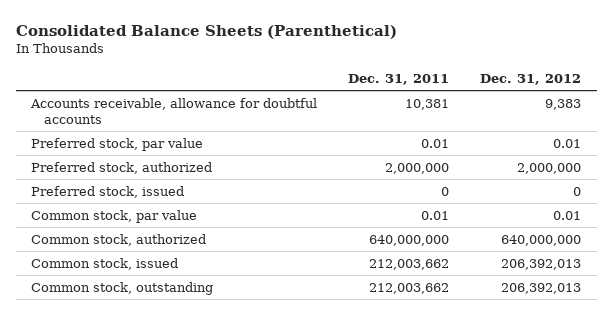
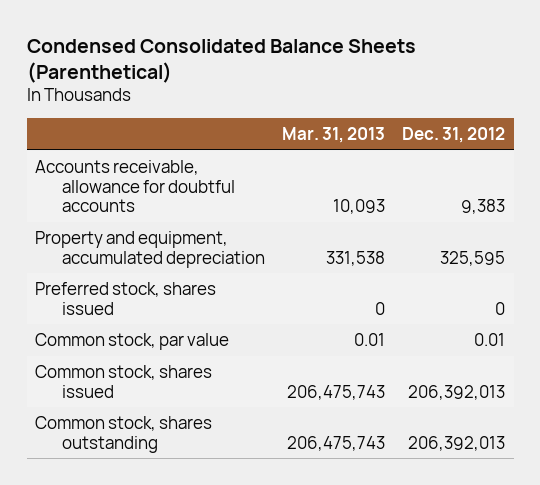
- Consolidated Balance Sheets (Parenthetical)
+ Condensed Consolidated Balance Sheets (Parenthetical)
- | Dec. 31, 2011 | Dec. 31, 2012
+ | Mar. 31, 2013 | Dec. 31, 2012
- Preferred stock, par value | 0.01 | 0.01
- Preferred stock, authorized | 2,000,000 | 2,000,000
- Preferred stock, issued | 0 | 0
+ Property and equipment, accumulated depreciation | 331,538 | 325,595
+ Preferred stock, shares issued | 0 | 0
- Common stock, authorized | 640,000,000 | 640,000,000
- Common stock, issued | 212,003,662 | 206,392,013
- Common stock, outstanding | 212,003,662 | 206,392,013
+ Common stock, shares issued | 206,475,743 | 206,392,013
+ Common stock, shares outstanding | 206,475,743 | 206,392,013

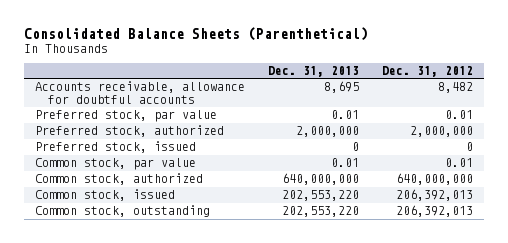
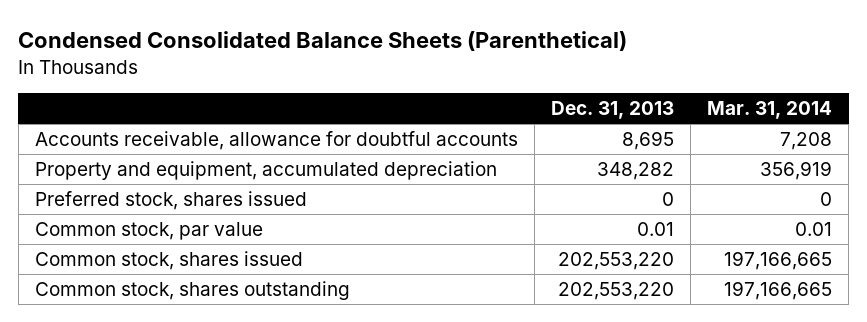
- Consolidated Balance Sheets (Parenthetical)
+ Condensed Consolidated Balance Sheets (Parenthetical)
- | Dec. 31, 2013 | Dec. 31, 2012
+ | Dec. 31, 2013 | Mar. 31, 2014
- Preferred stock, par value | 0.01 | 0.01
- Preferred stock, authorized | 2,000,000 | 2,000,000
- Preferred stock, issued | 0 | 0
+ Property and equipment, accumulated depreciation | 348,282 | 356,919
+ Preferred stock, shares issued | 0 | 0
- Common stock, authorized | 640,000,000 | 640,000,000
- Common stock, issued | 202,553,220 | 206,392,013
- Common stock, outstanding | 202,553,220 | 206,392,013
+ Common stock, shares issued | 202,553,220 | 197,166,665
+ Common stock, shares outstanding | 202,553,220 | 197,166,665

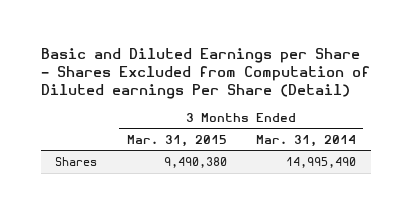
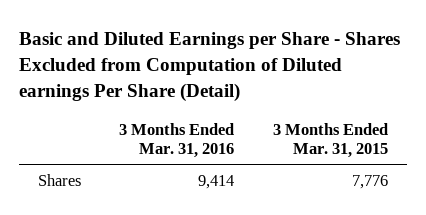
- | 3 Months Ended Mar. 31, 2015 | 3 Months Ended Mar. 31, 2014
+ | 3 Months Ended Mar. 31, 2016 | 3 Months Ended Mar. 31, 2015
- Shares | 9,490,380 | 14,995,490
+ Shares | 9,414 | 7,776

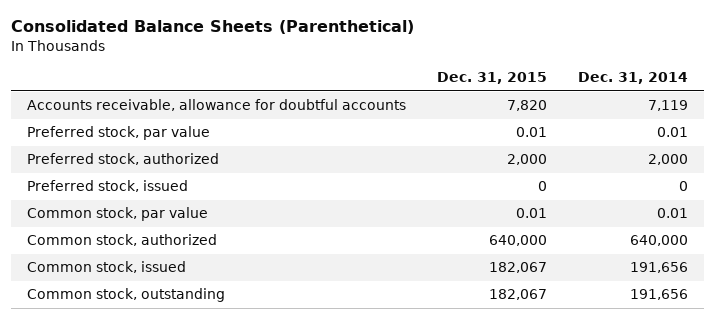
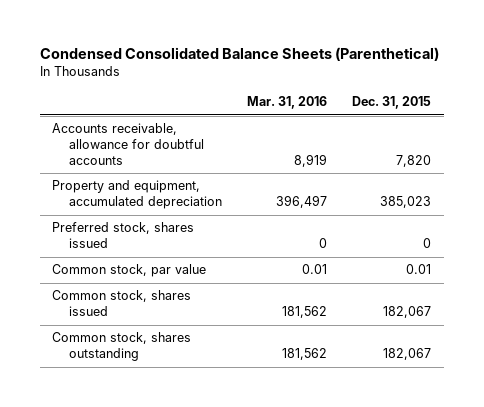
- Consolidated Balance Sheets (Parenthetical)
+ Condensed Consolidated Balance Sheets (Parenthetical)
- | Dec. 31, 2015 | Dec. 31, 2014
+ | Mar. 31, 2016 | Dec. 31, 2015
- Preferred stock, par value | 0.01 | 0.01
- Preferred stock, authorized | 2,000 | 2,000
- Preferred stock, issued | 0 | 0
+ Property and equipment, accumulated depreciation | 396,497 | 385,023
+ Preferred stock, shares issued | 0 | 0
- Common stock, authorized | 640,000 | 640,000
- Common stock, issued | 182,067 | 191,656
- Common stock, outstanding | 182,067 | 191,656
+ Common stock, shares issued | 181,562 | 182,067
+ Common stock, shares outstanding | 181,562 | 182,067

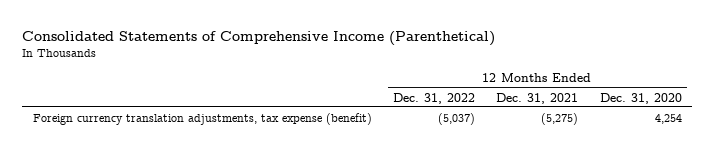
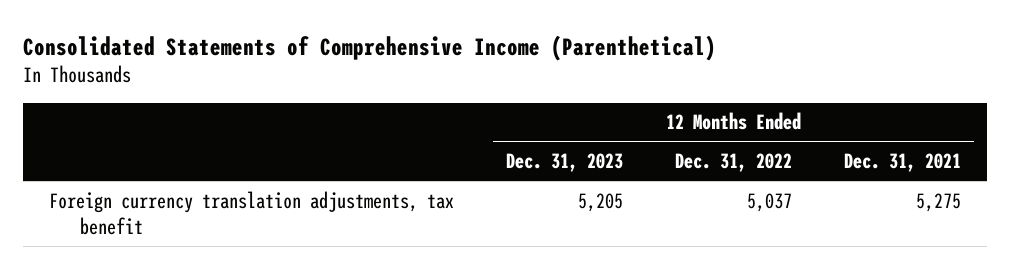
- | 12 Months Ended Dec. 31, 2022 | 12 Months Ended Dec. 31, 2021 | 12 Months Ended Dec. 31, 2020
+ | 12 Months Ended Dec. 31, 2023 | 12 Months Ended Dec. 31, 2022 | 12 Months Ended Dec. 31, 2021
- Foreign currency translation adjustments, tax expense (benefit) | (5,037) | (5,275) | 4,254
+ Foreign currency translation adjustments, tax benefit | 5,205 | 5,037 | 5,275

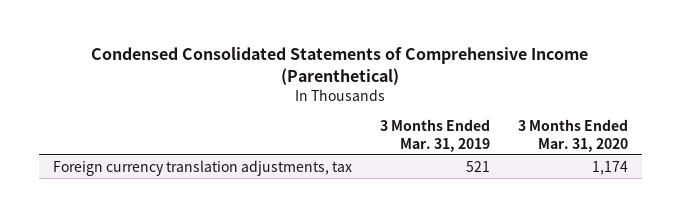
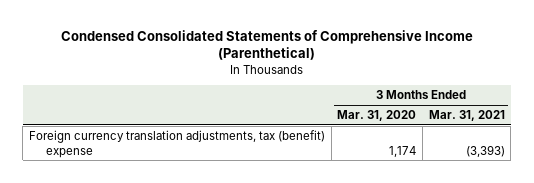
- | 3 Months Ended Mar. 31, 2019 | 3 Months Ended Mar. 31, 2020
+ | 3 Months Ended Mar. 31, 2020 | 3 Months Ended Mar. 31, 2021
- Foreign currency translation adjustments, tax | 521 | 1,174
+ Foreign currency translation adjustments, tax (benefit) expense | 1,174 | (3,393)

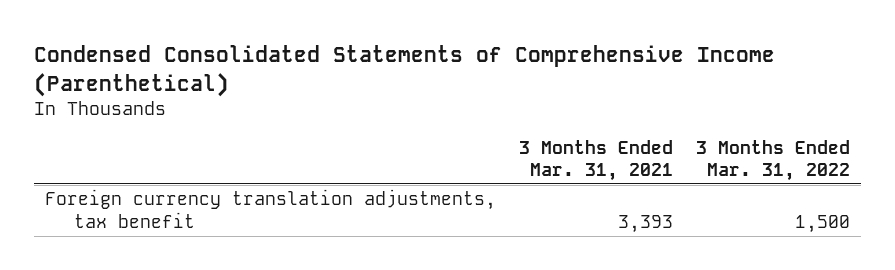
- | 3 Months Ended Mar. 31, 2020 | 3 Months Ended Mar. 31, 2021
+ | 3 Months Ended Mar. 31, 2021 | 3 Months Ended Mar. 31, 2022
- Foreign currency translation adjustments, tax (benefit) expense | 1,174 | (3,393)
+ Foreign currency translation adjustments, tax benefit | 3,393 | 1,500

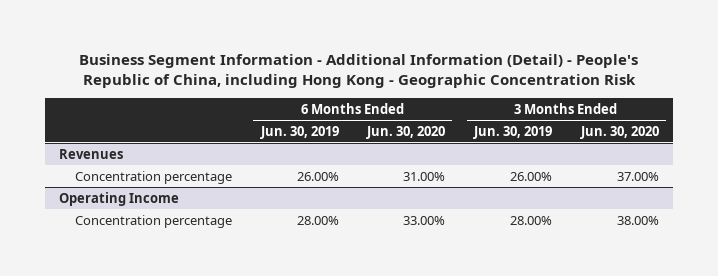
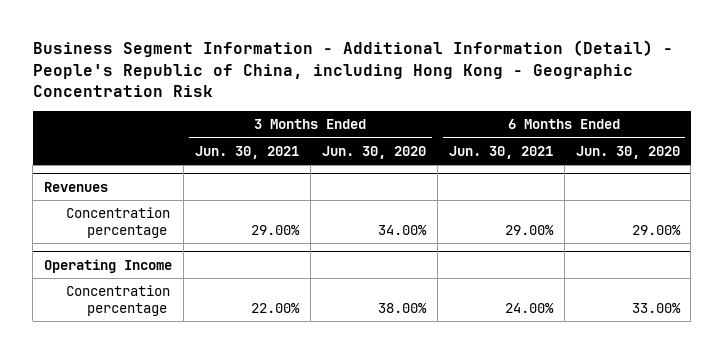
- | 6 Months Ended Jun. 30, 2019 | 6 Months Ended Jun. 30, 2020 | 3 Months Ended Jun. 30, 2019 | 3 Months Ended Jun. 30, 2020
+ | 3 Months Ended Jun. 30, 2021 | 3 Months Ended Jun. 30, 2020 | 6 Months Ended Jun. 30, 2021 | 6 Months Ended Jun. 30, 2020
@ Revenues
- Concentration percentage | 26.00% | 31.00% | 26.00% | 37.00%
+ Concentration percentage | 29.00% | 34.00% | 29.00% | 29.00%

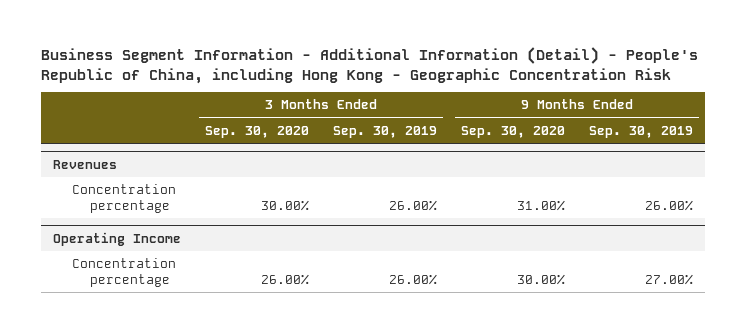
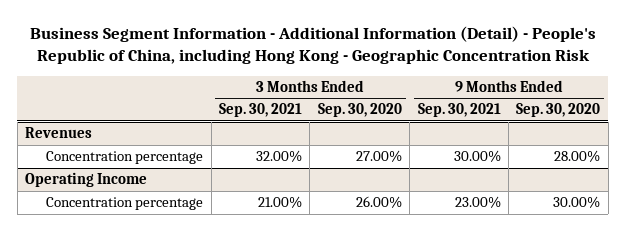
- | 3 Months Ended Sep. 30, 2020 | 3 Months Ended Sep. 30, 2019 | 9 Months Ended Sep. 30, 2020 | 9 Months Ended Sep. 30, 2019
+ | 3 Months Ended Sep. 30, 2021 | 3 Months Ended Sep. 30, 2020 | 9 Months Ended Sep. 30, 2021 | 9 Months Ended Sep. 30, 2020
@ Revenues
- Concentration percentage | 30.00% | 26.00% | 31.00% | 26.00%
+ Concentration percentage | 32.00% | 27.00% | 30.00% | 28.00%

